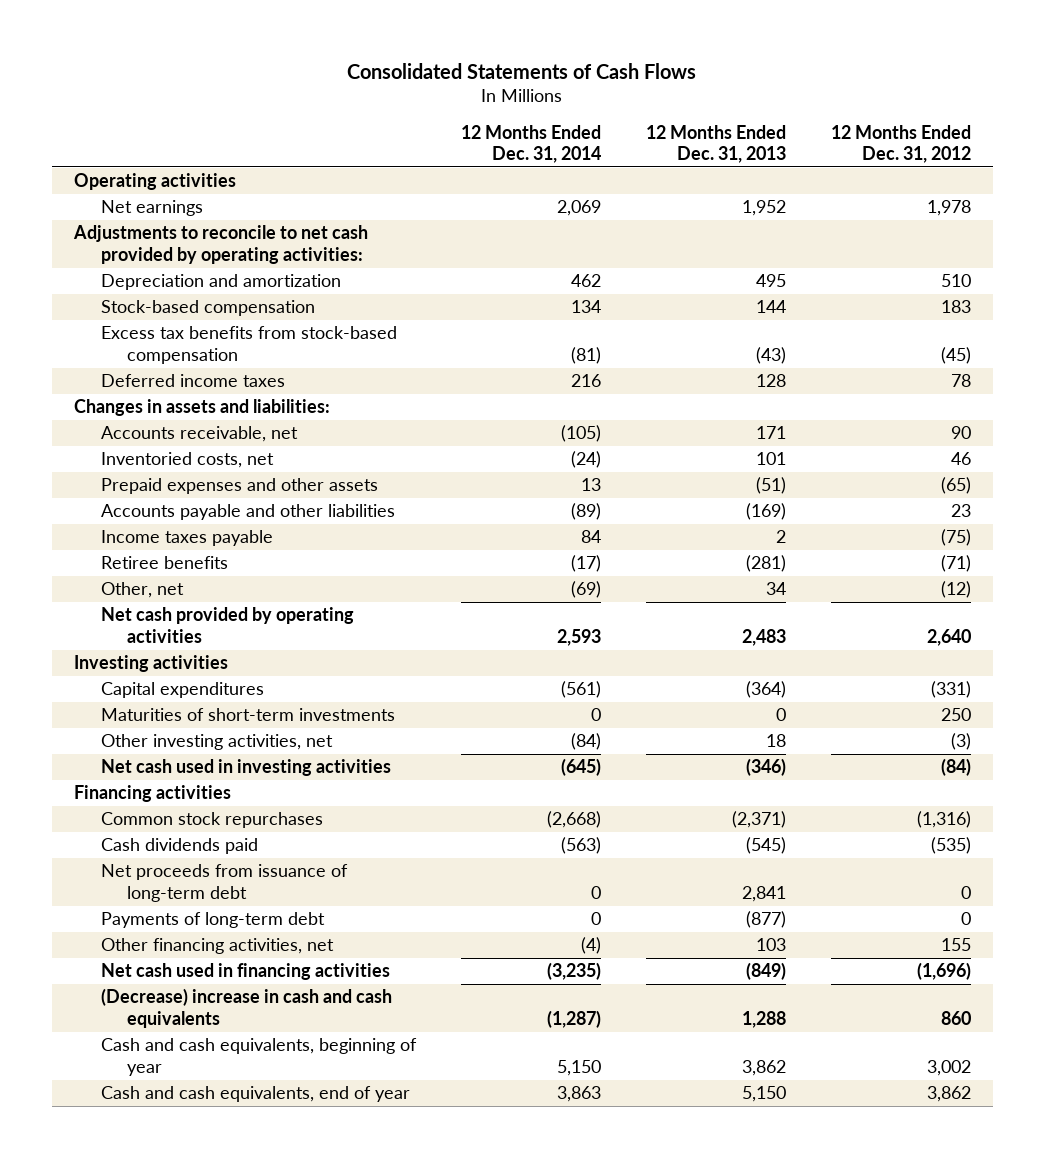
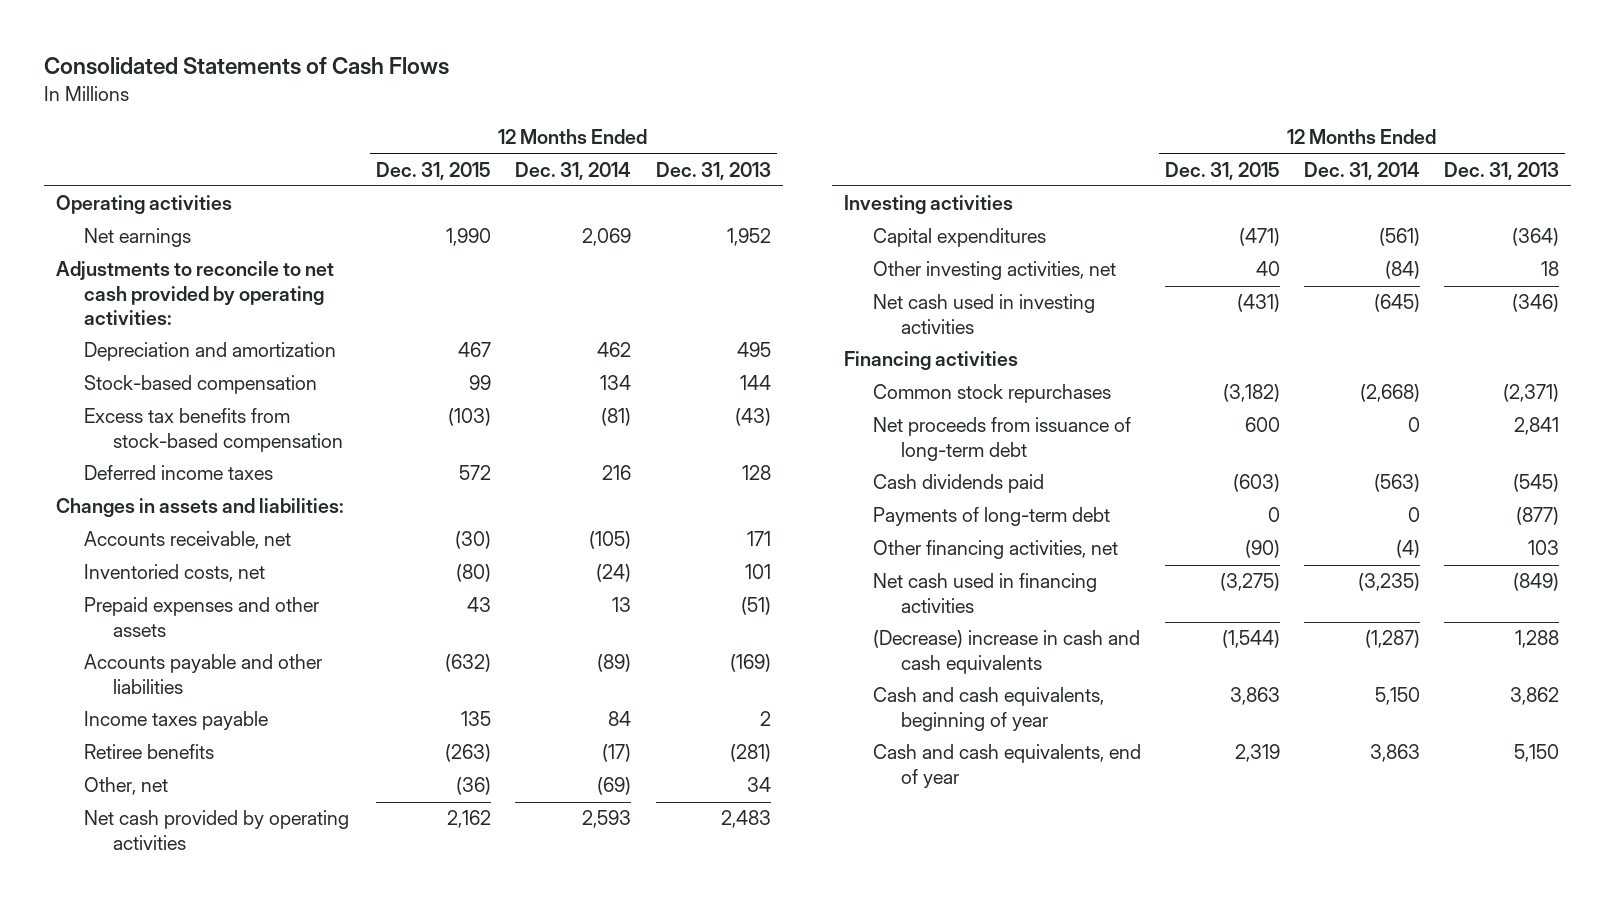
- | 12 Months Ended Dec. 31, 2014 | 12 Months Ended Dec. 31, 2013 | 12 Months Ended Dec. 31, 2012
+ | 12 Months Ended Dec. 31, 2015 | 12 Months Ended Dec. 31, 2014 | 12 Months Ended Dec. 31, 2013
- Maturities of short-term investments | 0 | 0 | 250
moved down: Cash dividends paid | (603) | (563) | (545)

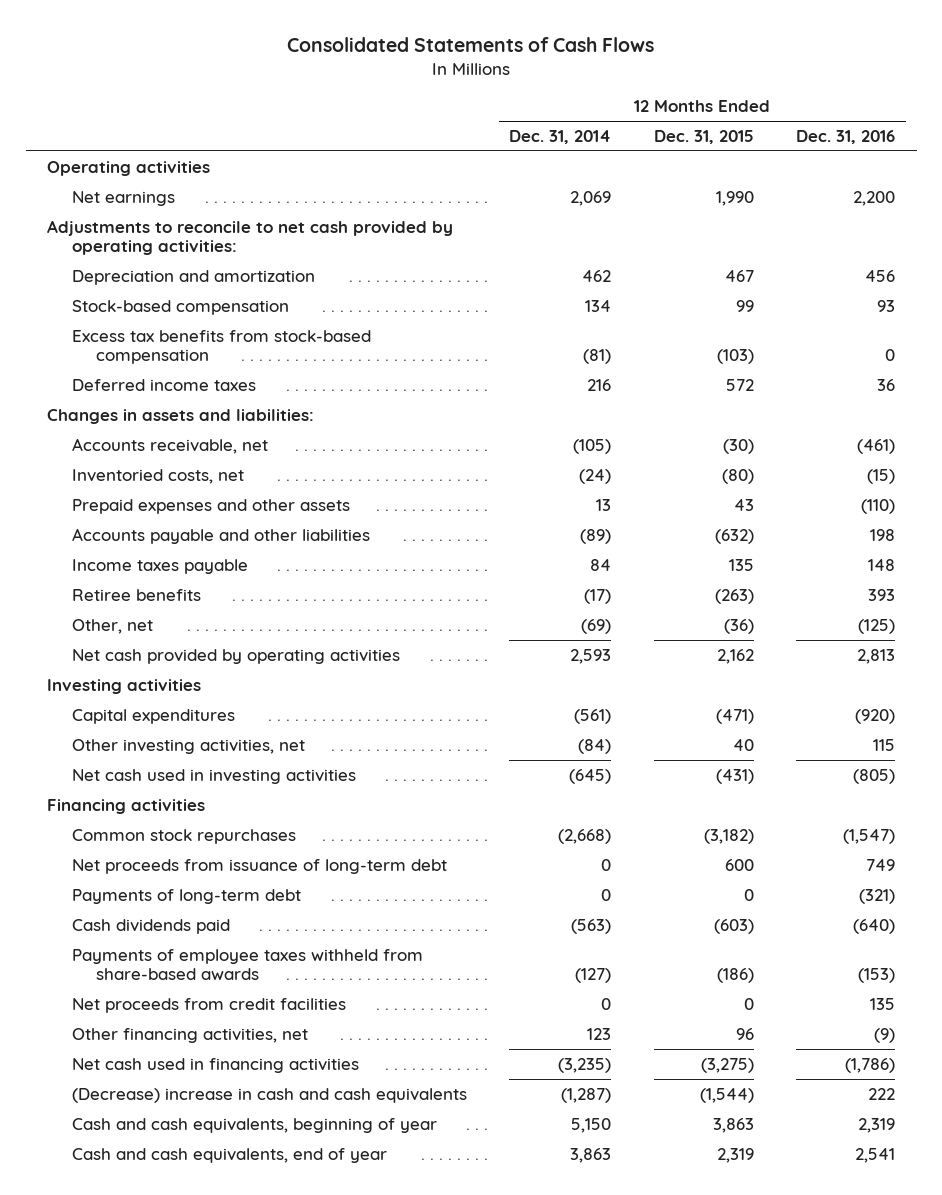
- | 12 Months Ended Dec. 31, 2015 | 12 Months Ended Dec. 31, 2014 | 12 Months Ended Dec. 31, 2013
+ | 12 Months Ended Dec. 31, 2014 | 12 Months Ended Dec. 31, 2015 | 12 Months Ended Dec. 31, 2016
- Other financing activities, net | (90) | (4) | 103
moved down: Cash dividends paid | (563) | (603) | (640)
+ Payments of employee taxes withheld from share-based awards | (127) | (186) | (153)
+ Net proceeds from credit facilities | 0 | 0 | 135
+ Other financing activities, net | 123 | 96 | (9)

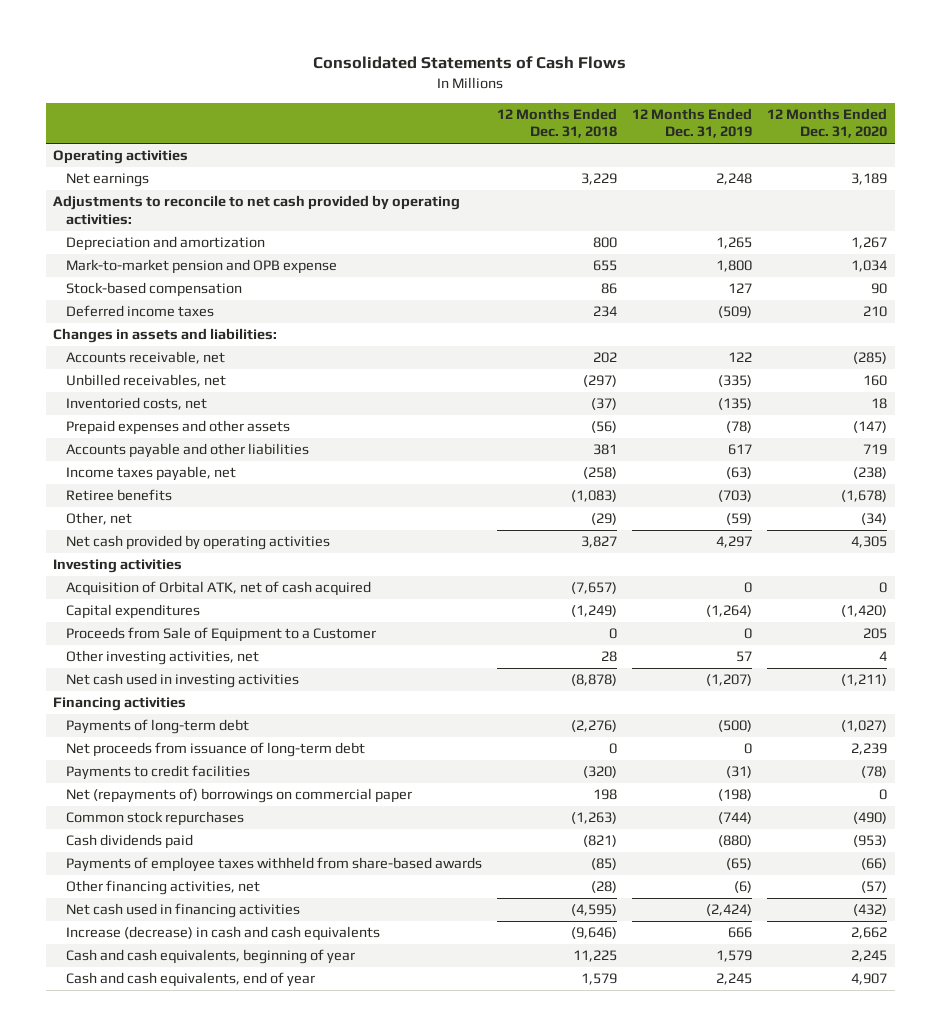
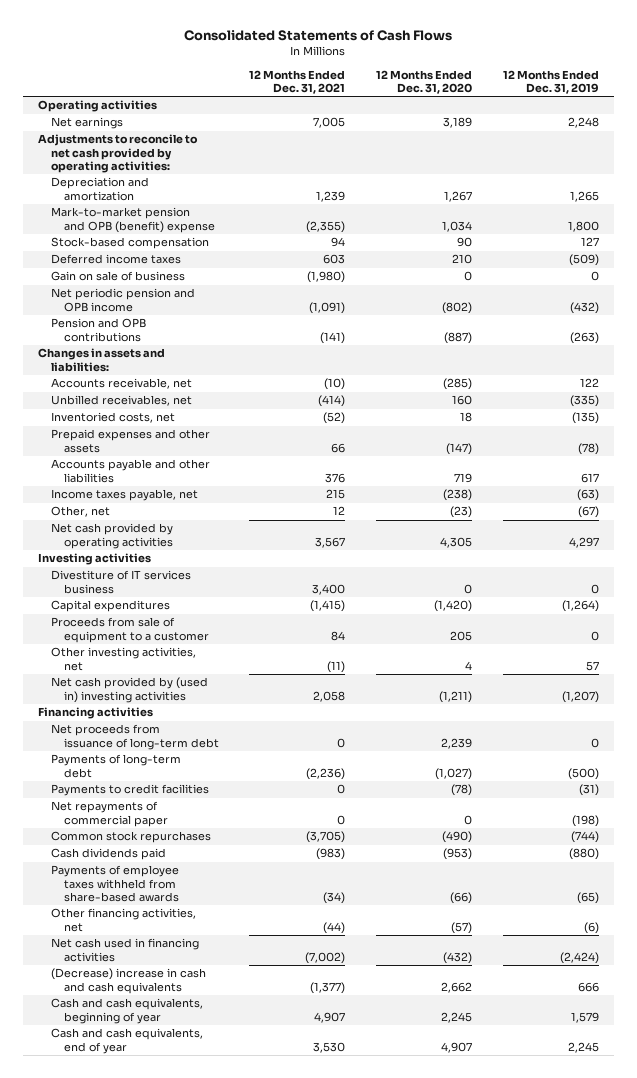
- | 12 Months Ended Dec. 31, 2018 | 12 Months Ended Dec. 31, 2019 | 12 Months Ended Dec. 31, 2020
+ | 12 Months Ended Dec. 31, 2021 | 12 Months Ended Dec. 31, 2020 | 12 Months Ended Dec. 31, 2019
- Mark-to-market pension and OPB expense | 655 | 1,800 | 1,034
+ Mark-to-market pension and OPB (benefit) expense | (2,355) | 1,034 | 1,800
+ Gain on sale of business | (1,980) | 0 | 0
+ Net periodic pension and OPB income | (1,091) | (802) | (432)
+ Pension and OPB contributions | (141) | (887) | (263)
- Retiree benefits | (1,083) | (703) | (1,678)
- Other, net | (29) | (59) | (34)
+ Other, net | 12 | (23) | (67)
- Acquisition of Orbital ATK, net of cash acquired | (7,657) | 0 | 0
+ Divestiture of IT services business | 3,400 | 0 | 0
- Proceeds from Sale of Equipment to a Customer | 0 | 0 | 205
+ Proceeds from sale of equipment to a customer | 84 | 205 | 0
- Net cash used in investing activities | (8,878) | (1,207) | (1,211)
+ Net cash provided by (used in) investing activities | 2,058 | (1,211) | (1,207)
moved down: Payments of long-term debt | (2,236) | (1,027) | (500)
- Net (repayments of) borrowings on commercial paper | 198 | (198) | 0
+ Net repayments of commercial paper | 0 | 0 | (198)
- Increase (decrease) in cash and cash equivalents | (9,646) | 666 | 2,662
+ (Decrease) increase in cash and cash equivalents | (1,377) | 2,662 | 666

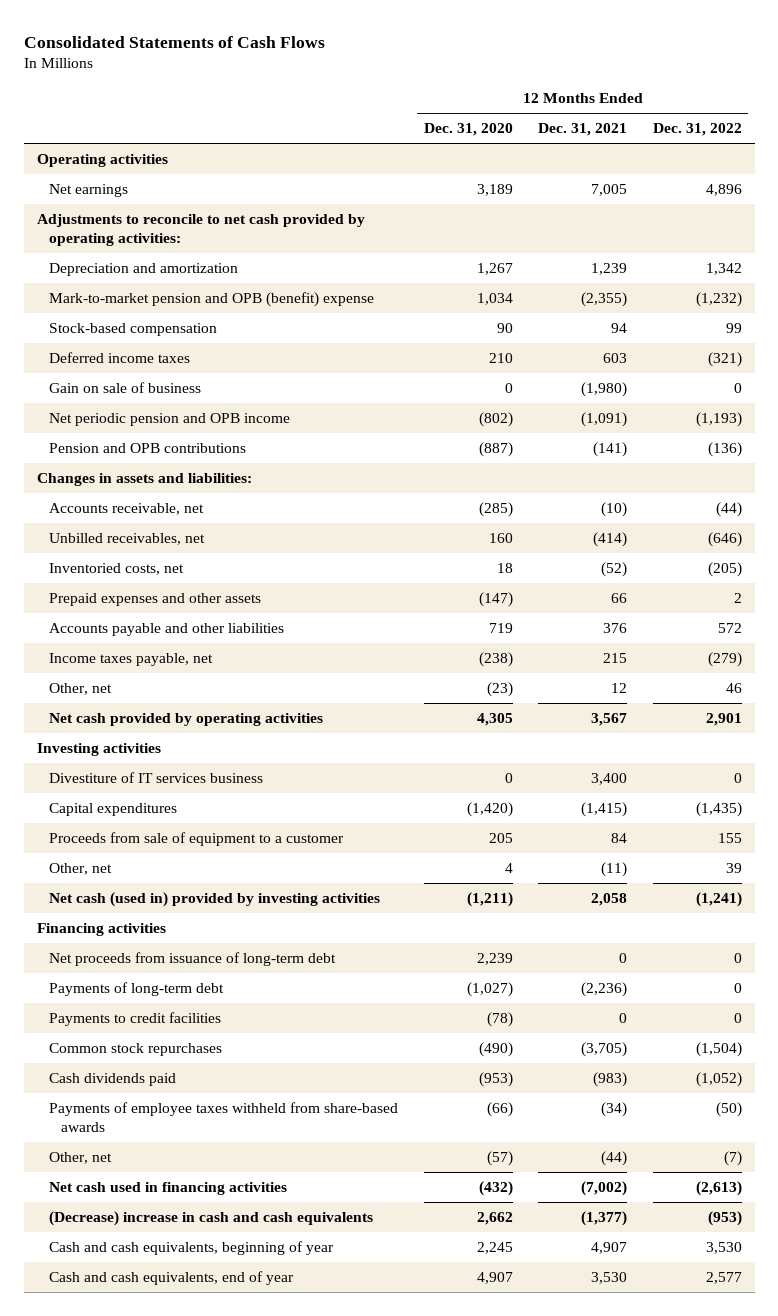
- | 12 Months Ended Dec. 31, 2021 | 12 Months Ended Dec. 31, 2020 | 12 Months Ended Dec. 31, 2019
+ | 12 Months Ended Dec. 31, 2020 | 12 Months Ended Dec. 31, 2021 | 12 Months Ended Dec. 31, 2022
- Other investing activities, net | (11) | 4 | 57
- Net cash provided by (used in) investing activities | 2,058 | (1,211) | (1,207)
+ Other, net | 4 | (11) | 39
+ Net cash (used in) provided by investing activities | (1,211) | 2,058 | (1,241)
- Net repayments of commercial paper | 0 | 0 | (198)
- Other financing activities, net | (44) | (57) | (6)
+ Other, net | (57) | (44) | (7)

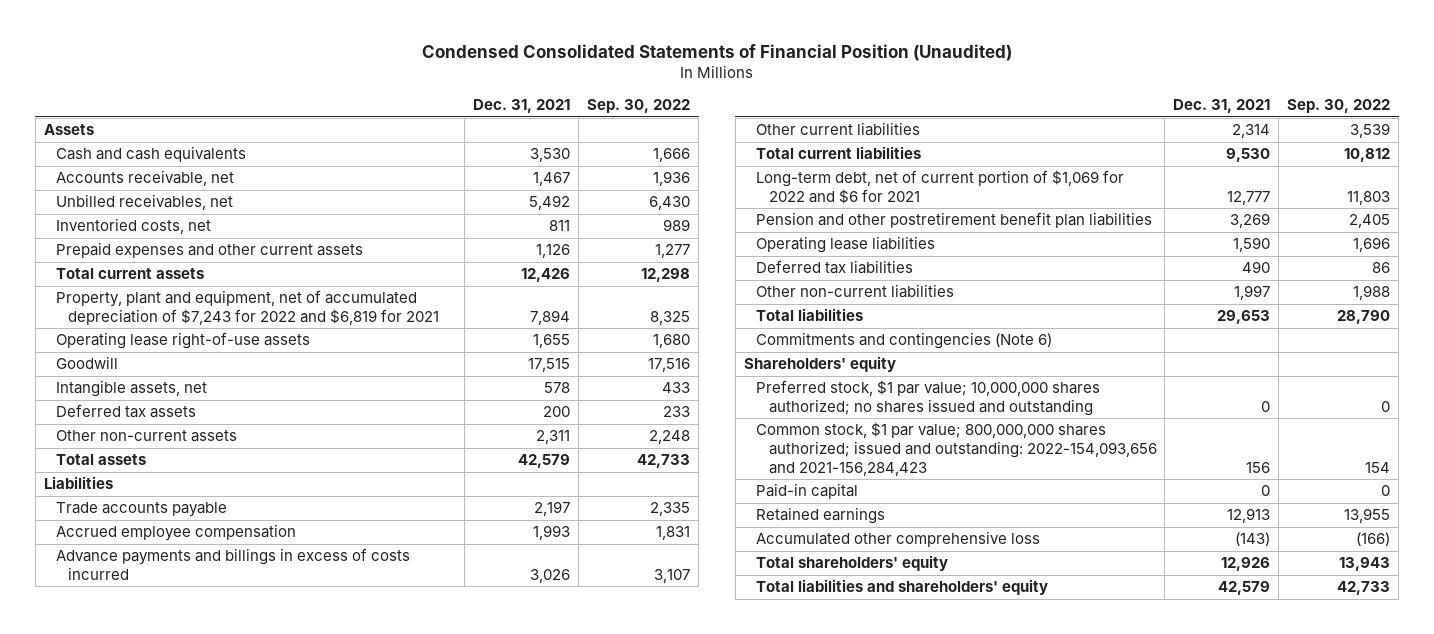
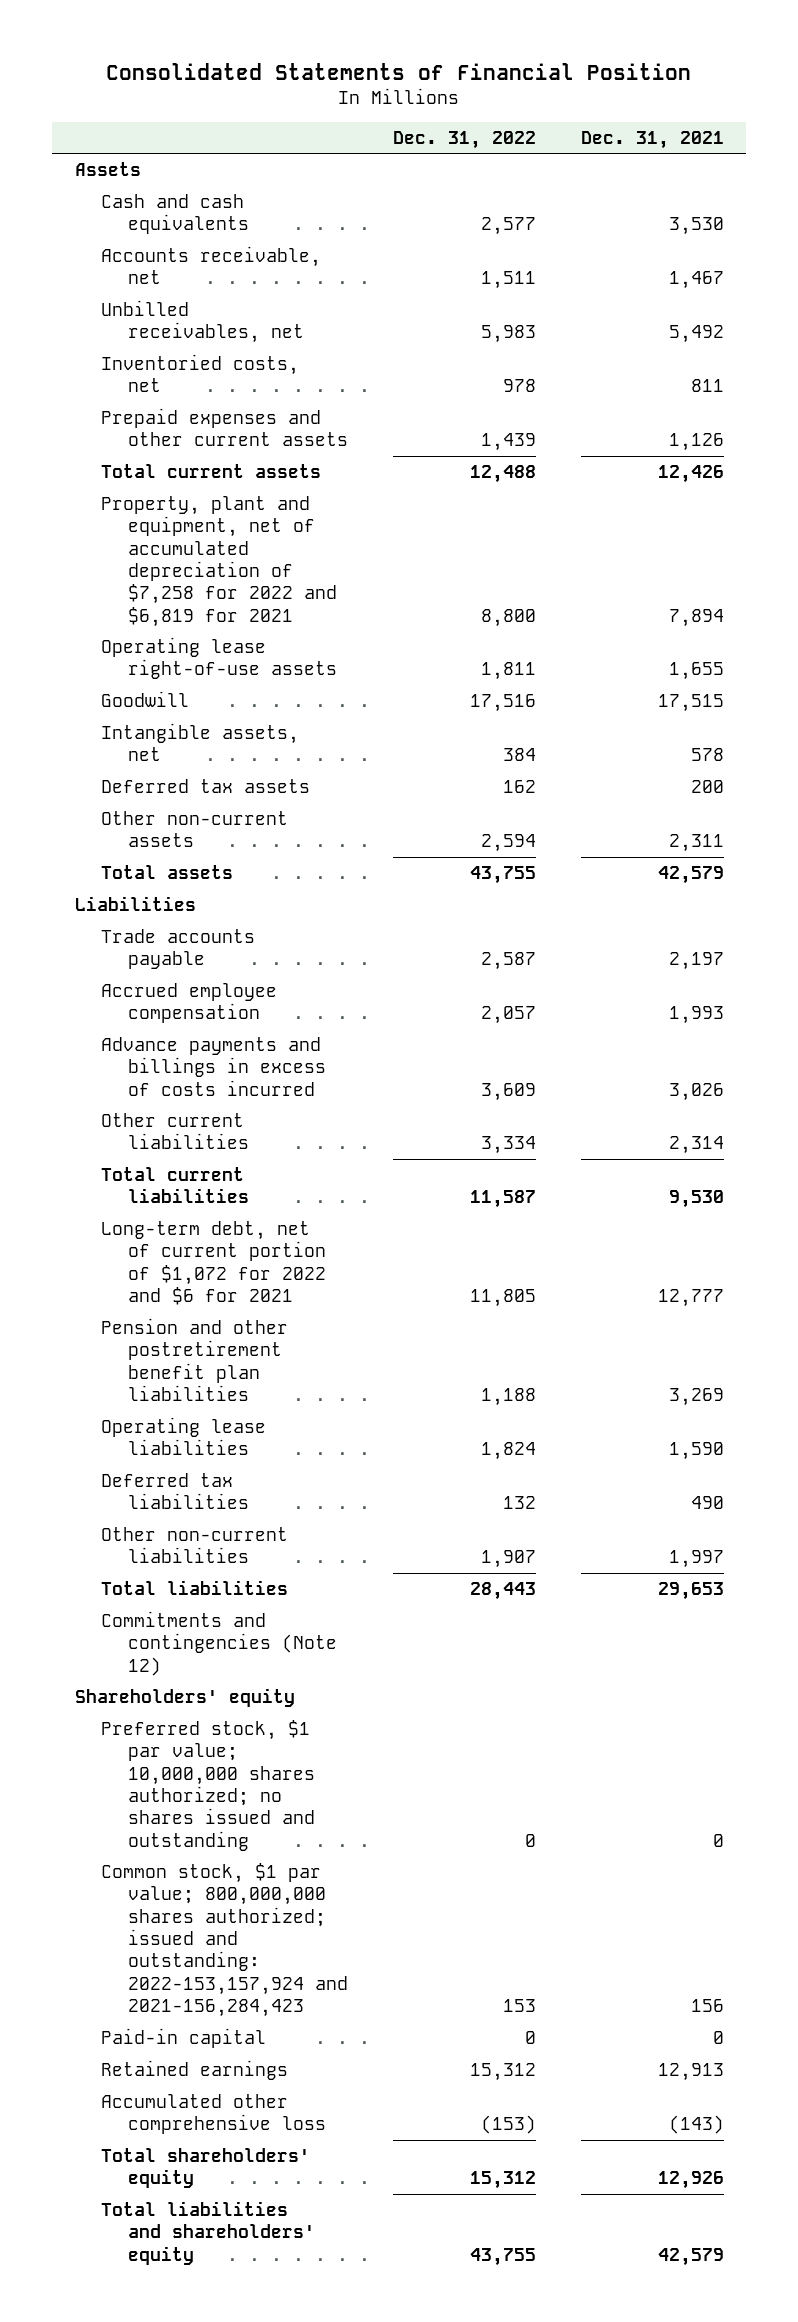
- Condensed Consolidated Statements of Financial Position (Unaudited)
+ Consolidated Statements of Financial Position
- | Dec. 31, 2021 | Sep. 30, 2022
+ | Dec. 31, 2022 | Dec. 31, 2021
- Property, plant and equipment, net of accumulated depreciation of $7,243 for 2022 and $6,819 for 2021 | 7,894 | 8,325
+ Property, plant and equipment, net of accumulated depreciation of $7,258 for 2022 and $6,819 for 2021 | 8,800 | 7,894
- Long-term debt, net of current portion of $1,069 for 2022 and $6 for 2021 | 12,777 | 11,803
+ Long-term debt, net of current portion of $1,072 for 2022 and $6 for 2021 | 11,805 | 12,777
- Commitments and contingencies (Note 6)
+ Commitments and contingencies (Note 12)
- Common stock, $1 par value; 800,000,000 shares authorized; issued and outstanding: 2022-154,093,656 and 2021-156,284,423 | 156 | 154
+ Common stock, $1 par value; 800,000,000 shares authorized; issued and outstanding: 2022-153,157,924 and 2021-156,284,423 | 153 | 156

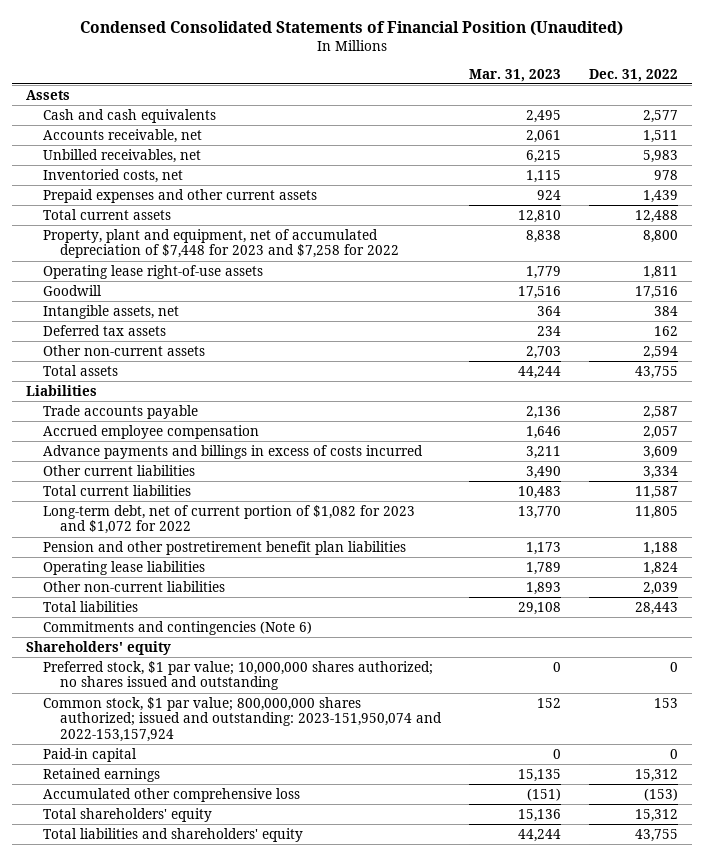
- Consolidated Statements of Financial Position
+ Condensed Consolidated Statements of Financial Position (Unaudited)
- | Dec. 31, 2022 | Dec. 31, 2021
+ | Mar. 31, 2023 | Dec. 31, 2022
- Property, plant and equipment, net of accumulated depreciation of $7,258 for 2022 and $6,819 for 2021 | 8,800 | 7,894
+ Property, plant and equipment, net of accumulated depreciation of $7,448 for 2023 and $7,258 for 2022 | 8,838 | 8,800
- Long-term debt, net of current portion of $1,072 for 2022 and $6 for 2021 | 11,805 | 12,777
+ Long-term debt, net of current portion of $1,082 for 2023 and $1,072 for 2022 | 13,770 | 11,805
- Deferred tax liabilities | 132 | 490
- Other non-current liabilities | 1,907 | 1,997
+ Other non-current liabilities | 1,893 | 2,039
- Commitments and contingencies (Note 12)
+ Commitments and contingencies (Note 6)
- Common stock, $1 par value; 800,000,000 shares authorized; issued and outstanding: 2022-153,157,924 and 2021-156,284,423 | 153 | 156
+ Common stock, $1 par value; 800,000,000 shares authorized; issued and outstanding: 2023-151,950,074 and 2022-153,157,924 | 152 | 153

